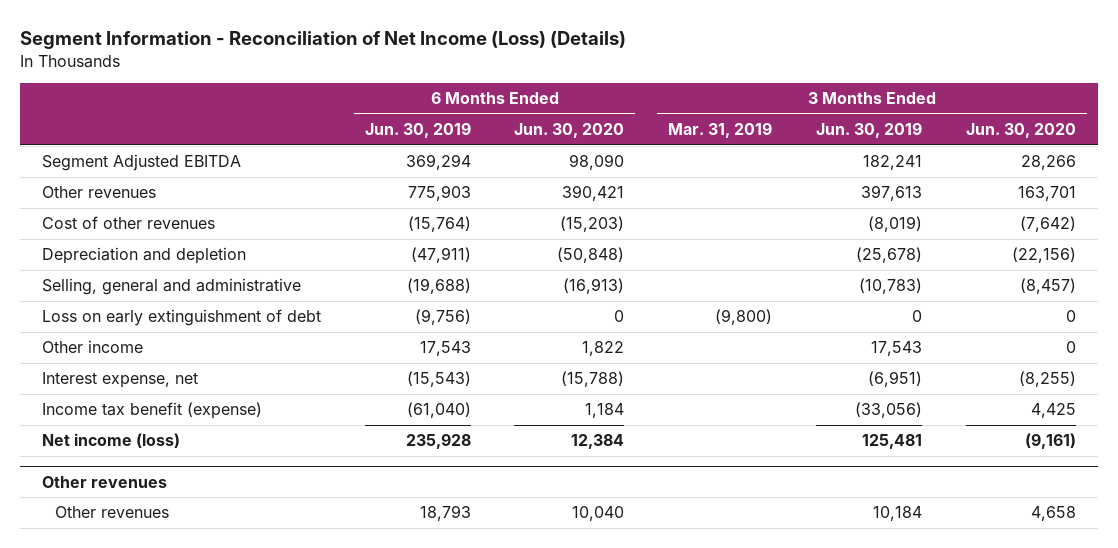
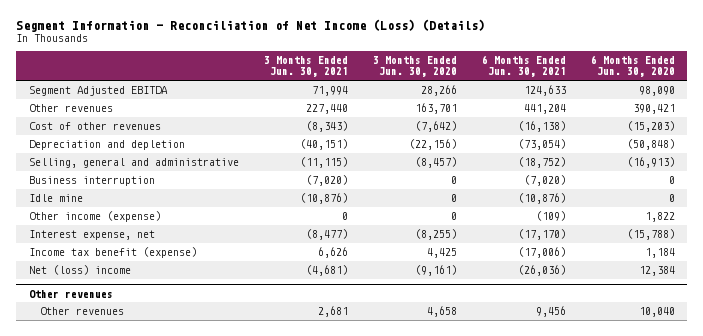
- | 6 Months Ended Jun. 30, 2019 | 6 Months Ended Jun. 30, 2020 | 3 Months Ended Mar. 31, 2019 | 3 Months Ended Jun. 30, 2019 | 3 Months Ended Jun. 30, 2020
+ | 3 Months Ended Jun. 30, 2021 | 3 Months Ended Jun. 30, 2020 | 6 Months Ended Jun. 30, 2021 | 6 Months Ended Jun. 30, 2020
- Loss on early extinguishment of debt | (9,756) | 0 | (9,800) | 0 | 0
- Other income | 17,543 | 1,822 | | 17,543 | 0
+ Business interruption | (7,020) | 0 | (7,020) | 0
+ Idle mine | (10,876) | 0 | (10,876) | 0
+ Other income (expense) | 0 | 0 | (109) | 1,822
- Net income (loss) | 235,928 | 12,384 | | 125,481 | (9,161)
+ Net (loss) income | (4,681) | (9,161) | (26,036) | 12,384

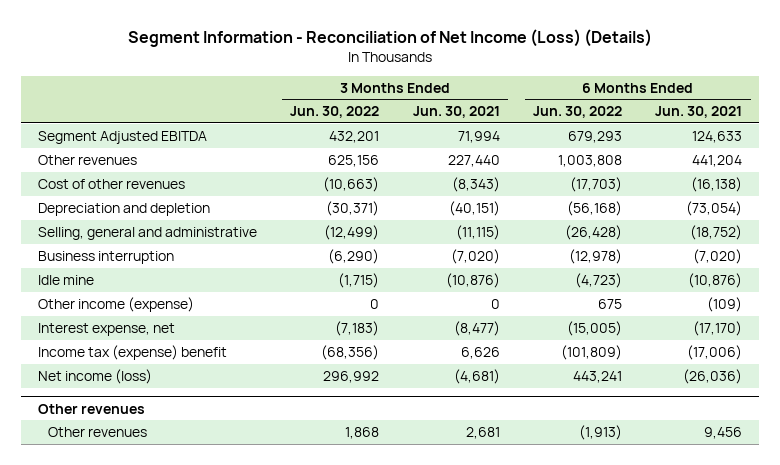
- | 3 Months Ended Jun. 30, 2021 | 3 Months Ended Jun. 30, 2020 | 6 Months Ended Jun. 30, 2021 | 6 Months Ended Jun. 30, 2020
+ | 3 Months Ended Jun. 30, 2022 | 3 Months Ended Jun. 30, 2021 | 6 Months Ended Jun. 30, 2022 | 6 Months Ended Jun. 30, 2021
- Income tax benefit (expense) | 6,626 | 4,425 | (17,006) | 1,184
- Net (loss) income | (4,681) | (9,161) | (26,036) | 12,384
+ Income tax (expense) benefit | (68,356) | 6,626 | (101,809) | (17,006)
+ Net income (loss) | 296,992 | (4,681) | 443,241 | (26,036)

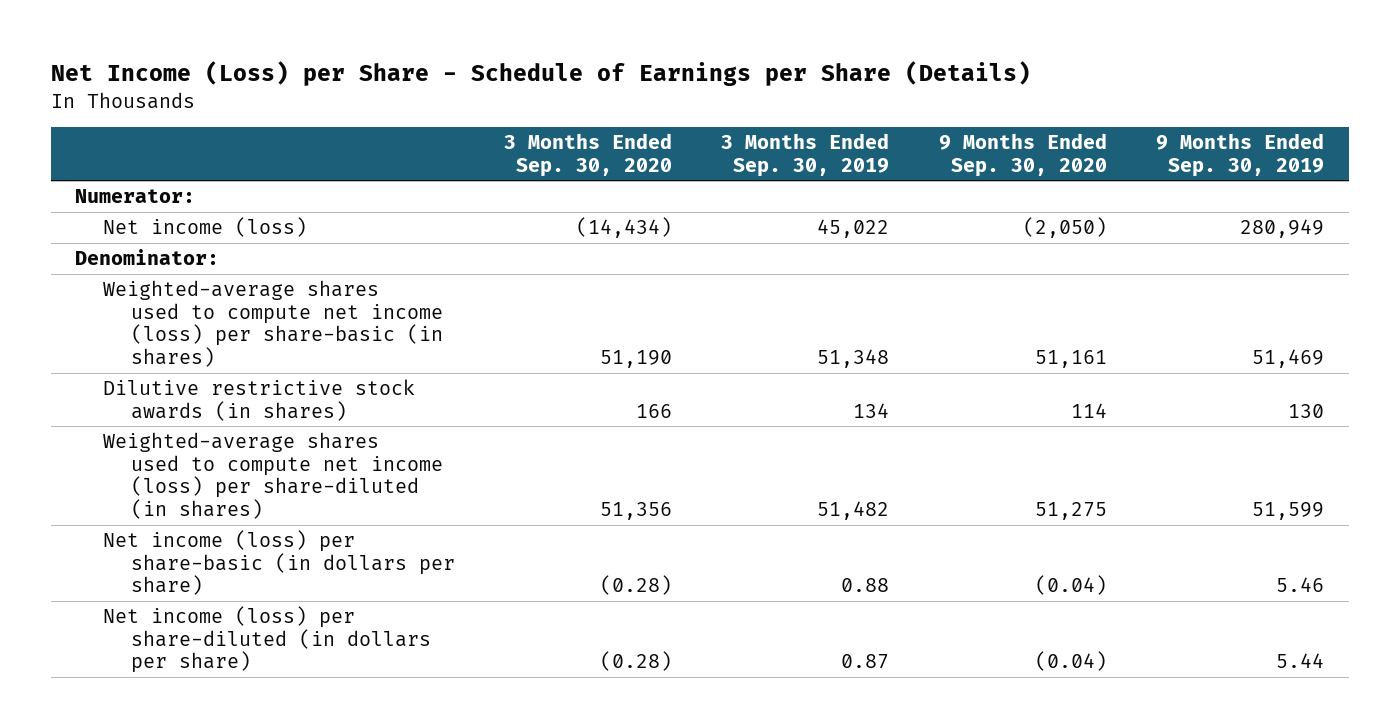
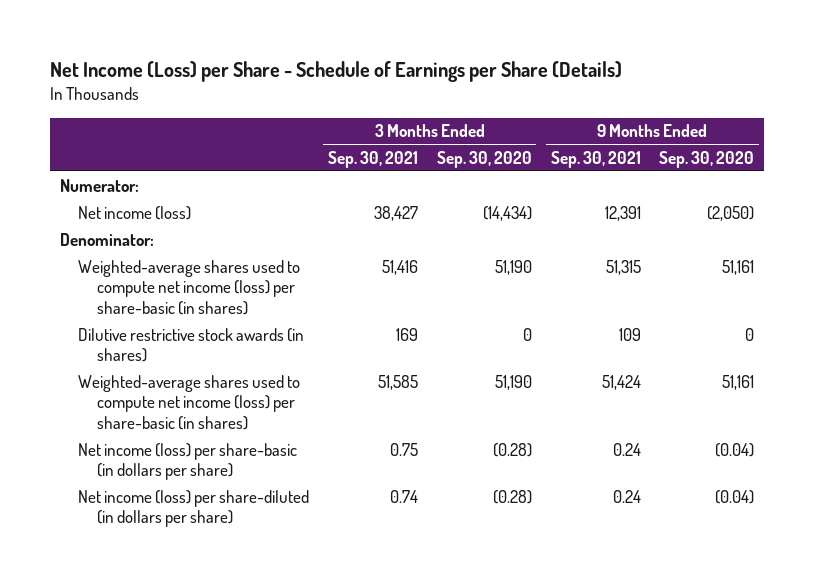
- | 3 Months Ended Sep. 30, 2020 | 3 Months Ended Sep. 30, 2019 | 9 Months Ended Sep. 30, 2020 | 9 Months Ended Sep. 30, 2019
+ | 3 Months Ended Sep. 30, 2021 | 3 Months Ended Sep. 30, 2020 | 9 Months Ended Sep. 30, 2021 | 9 Months Ended Sep. 30, 2020
- Dilutive restrictive stock awards (in shares) | 166 | 134 | 114 | 130
- Weighted-average shares used to compute net income (loss) per share-diluted (in shares) | 51,356 | 51,482 | 51,275 | 51,599
+ Dilutive restrictive stock awards (in shares) | 169 | 0 | 109 | 0
+ Weighted-average shares used to compute net income (loss) per share-basic (in shares) | 51,585 | 51,190 | 51,424 | 51,161

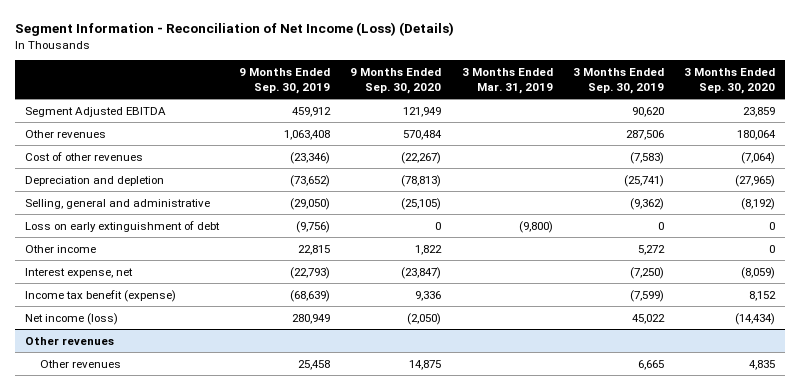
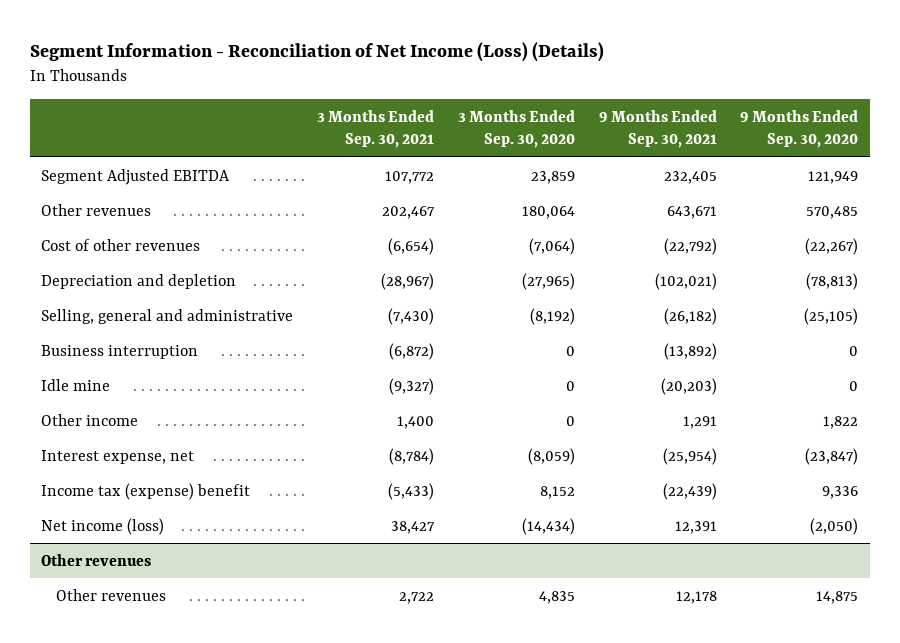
- | 9 Months Ended Sep. 30, 2019 | 9 Months Ended Sep. 30, 2020 | 3 Months Ended Mar. 31, 2019 | 3 Months Ended Sep. 30, 2019 | 3 Months Ended Sep. 30, 2020
+ | 3 Months Ended Sep. 30, 2021 | 3 Months Ended Sep. 30, 2020 | 9 Months Ended Sep. 30, 2021 | 9 Months Ended Sep. 30, 2020
- Other revenues | 1,063,408 | 570,484 | | 287,506 | 180,064
+ Other revenues | 202,467 | 180,064 | 643,671 | 570,485
- Loss on early extinguishment of debt | (9,756) | 0 | (9,800) | 0 | 0
+ Business interruption | (6,872) | 0 | (13,892) | 0
+ Idle mine | (9,327) | 0 | (20,203) | 0
- Income tax benefit (expense) | (68,639) | 9,336 | | (7,599) | 8,152
+ Income tax (expense) benefit | (5,433) | 8,152 | (22,439) | 9,336

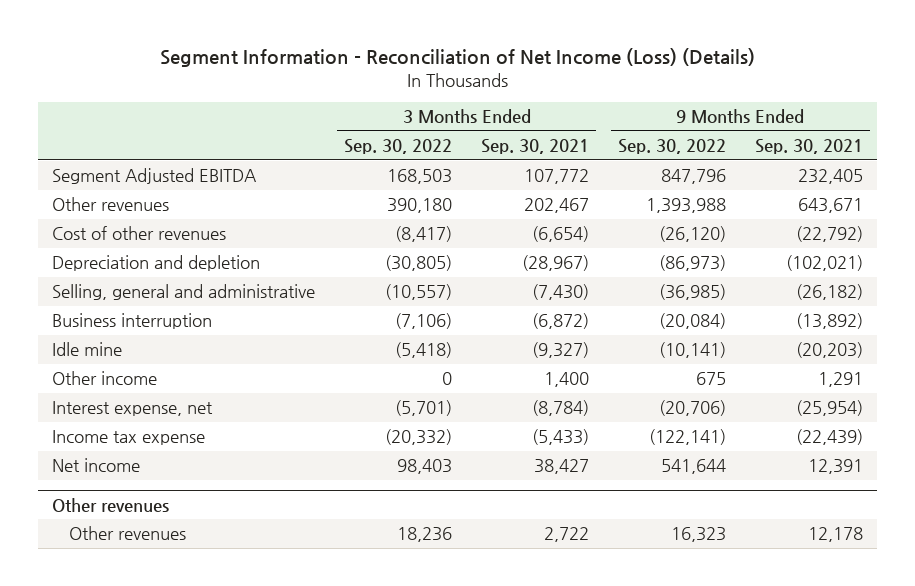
- | 3 Months Ended Sep. 30, 2021 | 3 Months Ended Sep. 30, 2020 | 9 Months Ended Sep. 30, 2021 | 9 Months Ended Sep. 30, 2020
+ | 3 Months Ended Sep. 30, 2022 | 3 Months Ended Sep. 30, 2021 | 9 Months Ended Sep. 30, 2022 | 9 Months Ended Sep. 30, 2021
- Income tax (expense) benefit | (5,433) | 8,152 | (22,439) | 9,336
- Net income (loss) | 38,427 | (14,434) | 12,391 | (2,050)
+ Income tax expense | (20,332) | (5,433) | (122,141) | (22,439)
+ Net income | 98,403 | 38,427 | 541,644 | 12,391

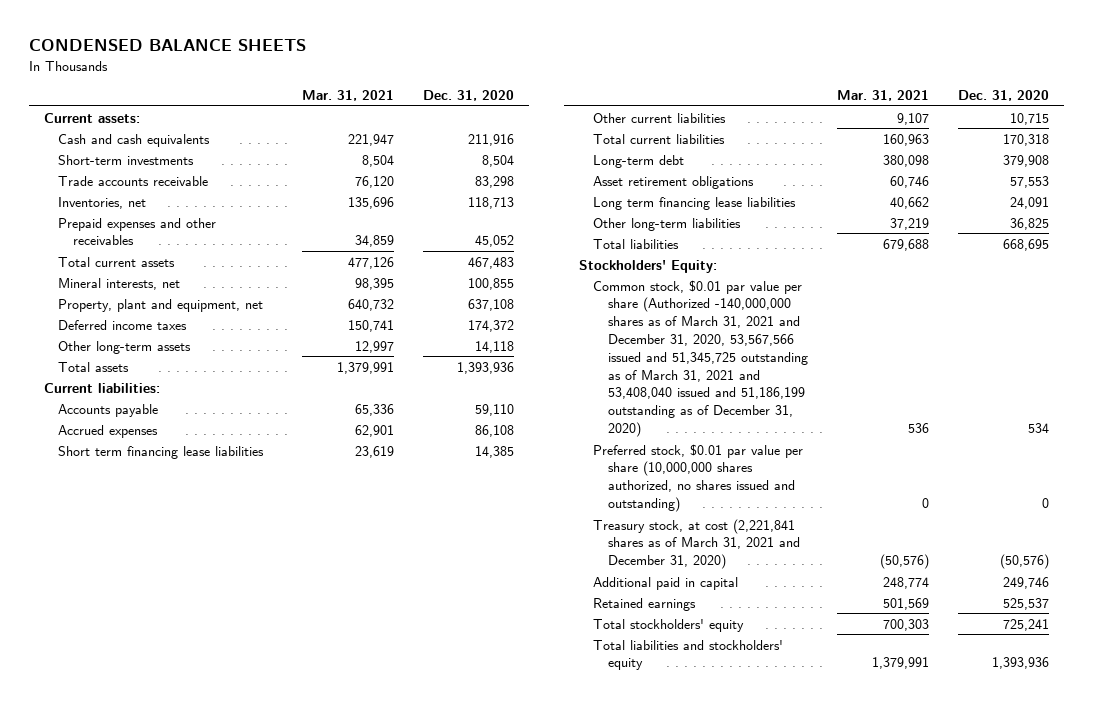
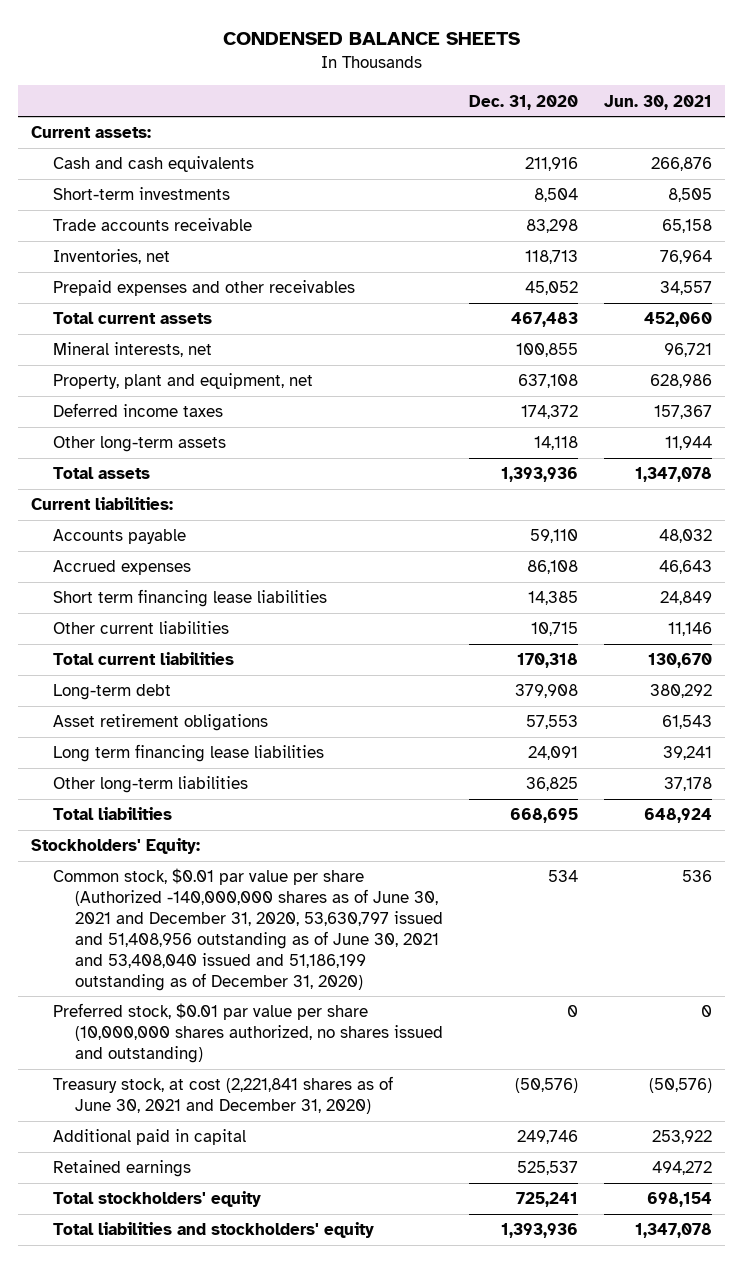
- | Mar. 31, 2021 | Dec. 31, 2020
+ | Dec. 31, 2020 | Jun. 30, 2021
- Common stock, $0.01 par value per share (Authorized -140,000,000 shares as of March 31, 2021 and December 31, 2020, 53,567,566 issued and 51,345,725 outstanding as of March 31, 2021 and 53,408,040 issued and 51,186,199 outstanding as of December 31, 2020) | 536 | 534
+ Common stock, $0.01 par value per share (Authorized -140,000,000 shares as of June 30, 2021 and December 31, 2020, 53,630,797 issued and 51,408,956 outstanding as of June 30, 2021 and 53,408,040 issued and 51,186,199 outstanding as of December 31, 2020) | 534 | 536
- Treasury stock, at cost (2,221,841 shares as of March 31, 2021 and December 31, 2020) | (50,576) | (50,576)
+ Treasury stock, at cost (2,221,841 shares as of June 30, 2021 and December 31, 2020) | (50,576) | (50,576)

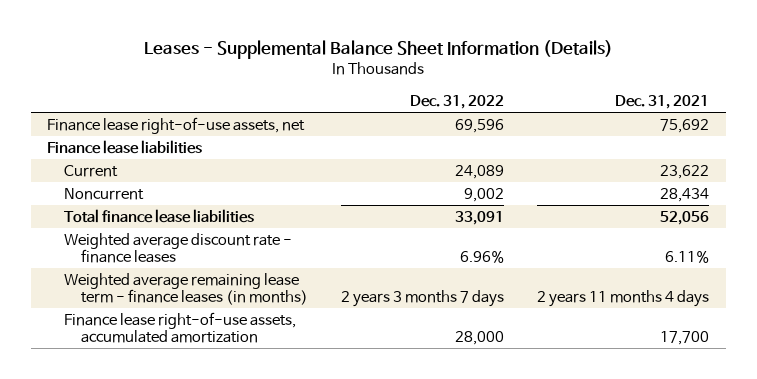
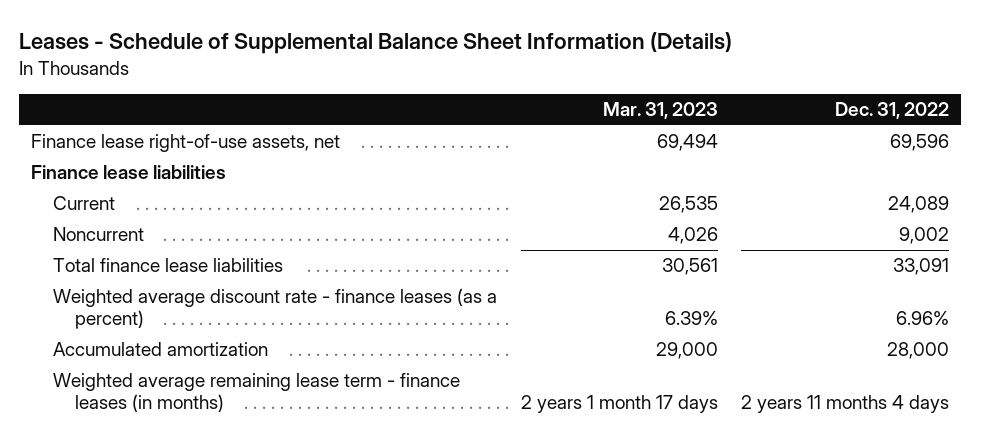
- Leases - Supplemental Balance Sheet Information (Details)
+ Leases - Schedule of Supplemental Balance Sheet Information (Details)
- | Dec. 31, 2022 | Dec. 31, 2021
+ | Mar. 31, 2023 | Dec. 31, 2022
- Weighted average discount rate - finance leases | 6.96% | 6.11%
- Weighted average remaining lease term - finance leases (in months) | 2 years 3 months 7 days | 2 years 11 months 4 days
- Finance lease right-of-use assets, accumulated amortization | 28,000 | 17,700
+ Weighted average discount rate - finance leases (as a percent) | 6.39% | 6.96%
+ Accumulated amortization | 29,000 | 28,000
+ Weighted average remaining lease term - finance leases (in months) | 2 years 1 month 17 days | 2 years 11 months 4 days

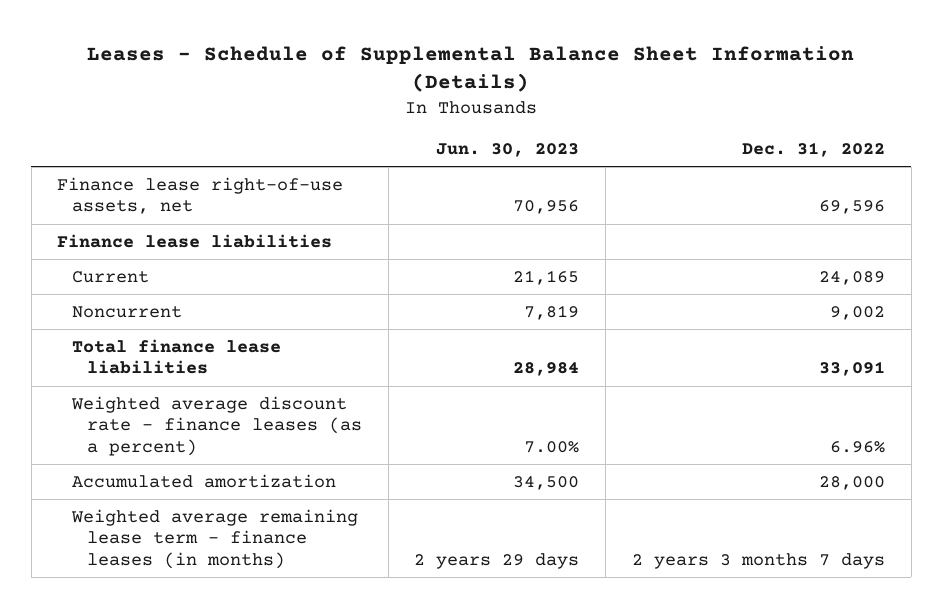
- | Mar. 31, 2023 | Dec. 31, 2022
+ | Jun. 30, 2023 | Dec. 31, 2022
- Weighted average remaining lease term - finance leases (in months) | 2 years 1 month 17 days | 2 years 11 months 4 days
+ Weighted average remaining lease term - finance leases (in months) | 2 years 29 days | 2 years 3 months 7 days

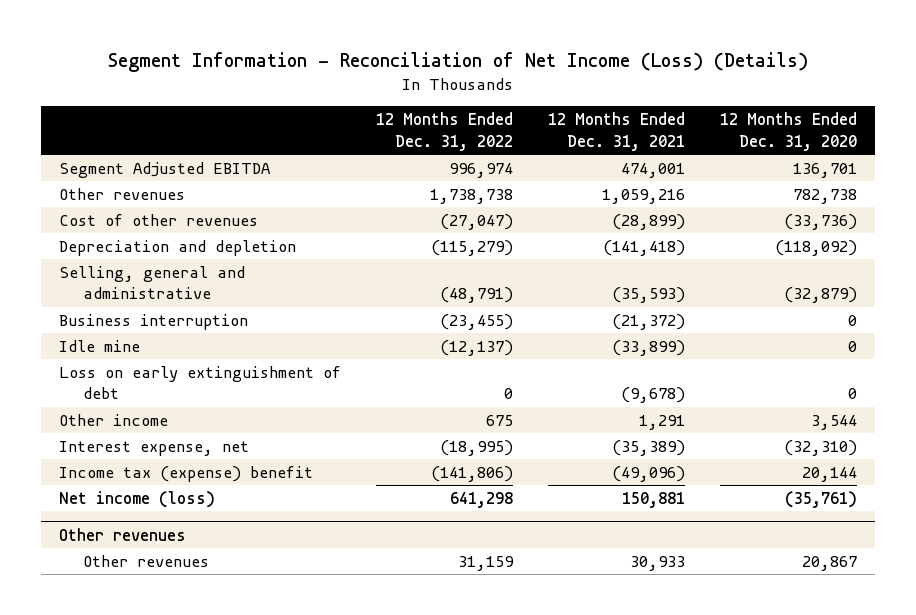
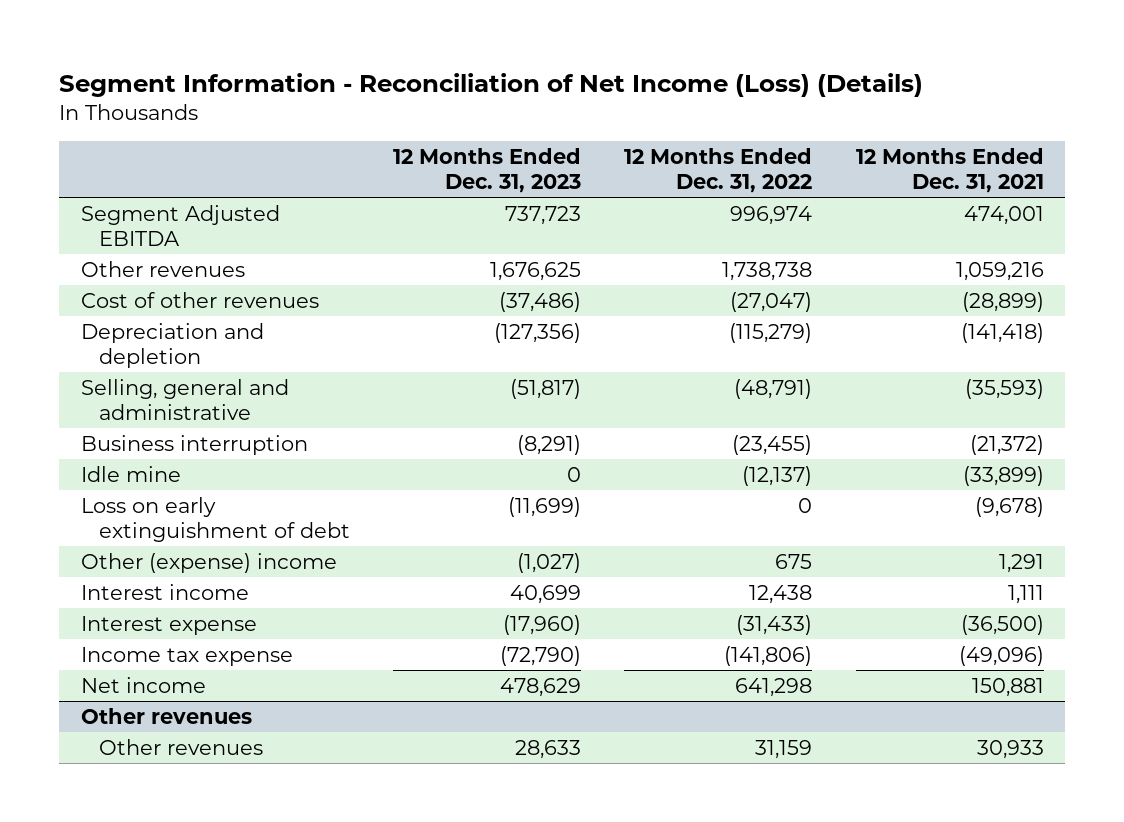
- | 12 Months Ended Dec. 31, 2022 | 12 Months Ended Dec. 31, 2021 | 12 Months Ended Dec. 31, 2020
+ | 12 Months Ended Dec. 31, 2023 | 12 Months Ended Dec. 31, 2022 | 12 Months Ended Dec. 31, 2021
- Other income | 675 | 1,291 | 3,544
- Interest expense, net | (18,995) | (35,389) | (32,310)
- Income tax (expense) benefit | (141,806) | (49,096) | 20,144
- Net income (loss) | 641,298 | 150,881 | (35,761)
+ Other (expense) income | (1,027) | 675 | 1,291
+ Interest income | 40,699 | 12,438 | 1,111
+ Interest expense | (17,960) | (31,433) | (36,500)
+ Income tax expense | (72,790) | (141,806) | (49,096)
+ Net income | 478,629 | 641,298 | 150,881

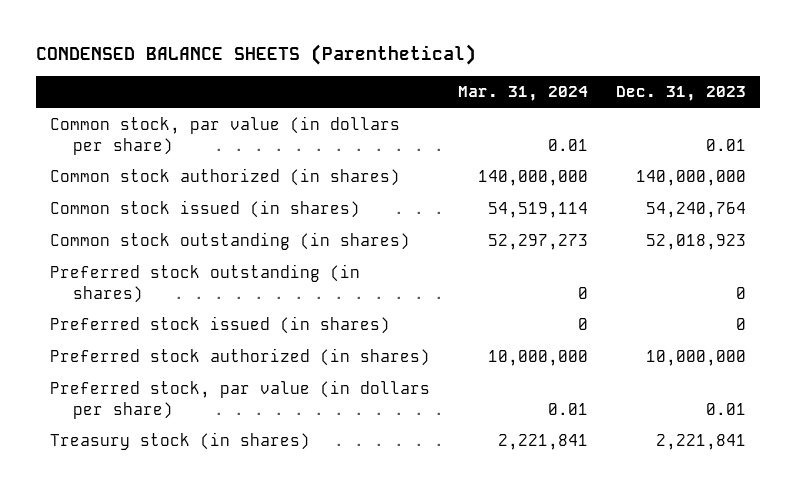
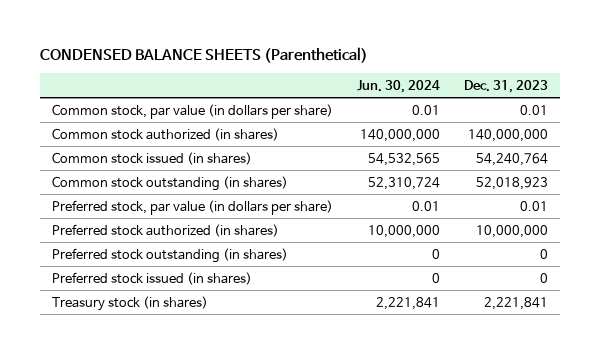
- | Mar. 31, 2024 | Dec. 31, 2023
+ | Jun. 30, 2024 | Dec. 31, 2023
moved up: Preferred stock, par value (in dollars per share) | 0.01 | 0.01
moved up: Preferred stock authorized (in shares) | 10,000,000 | 10,000,000

